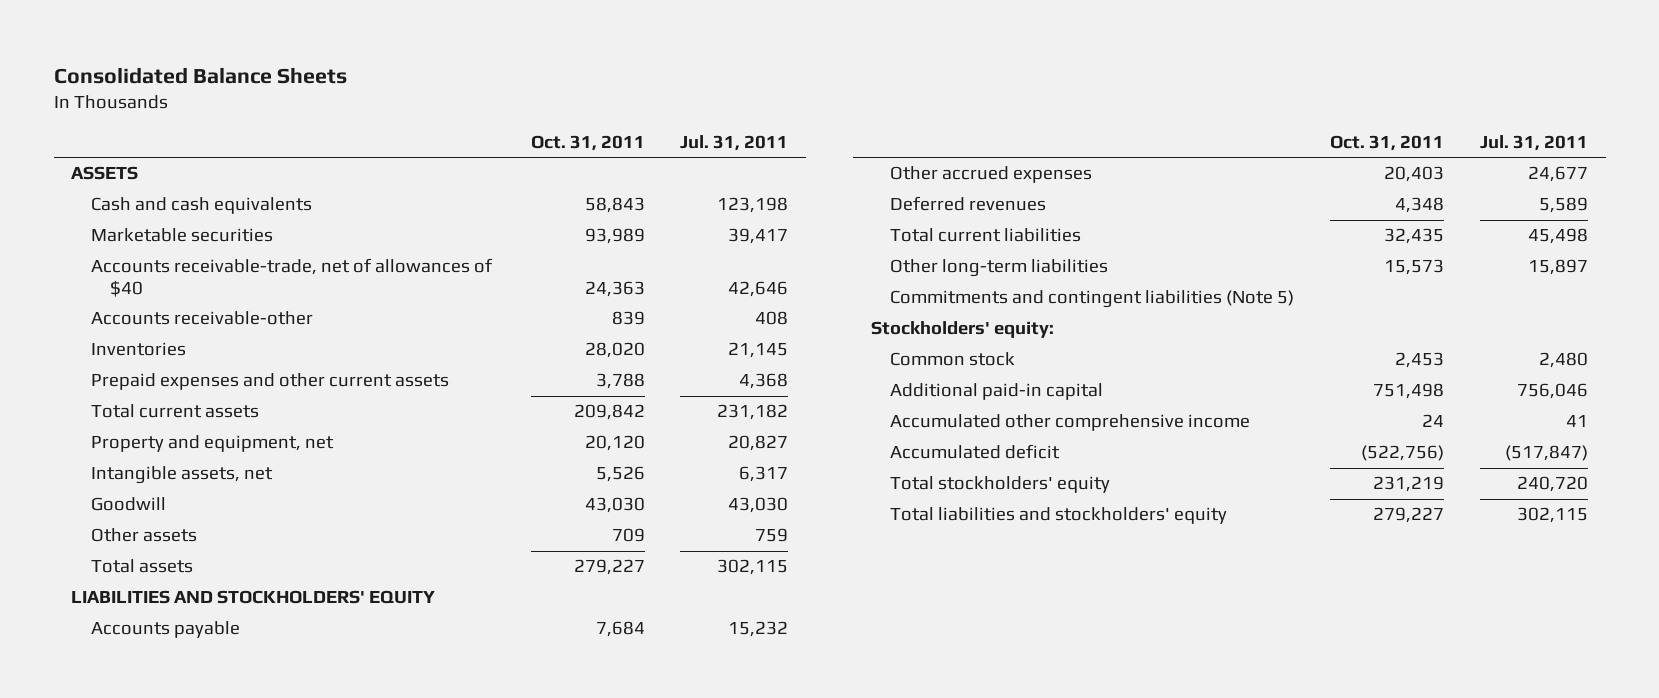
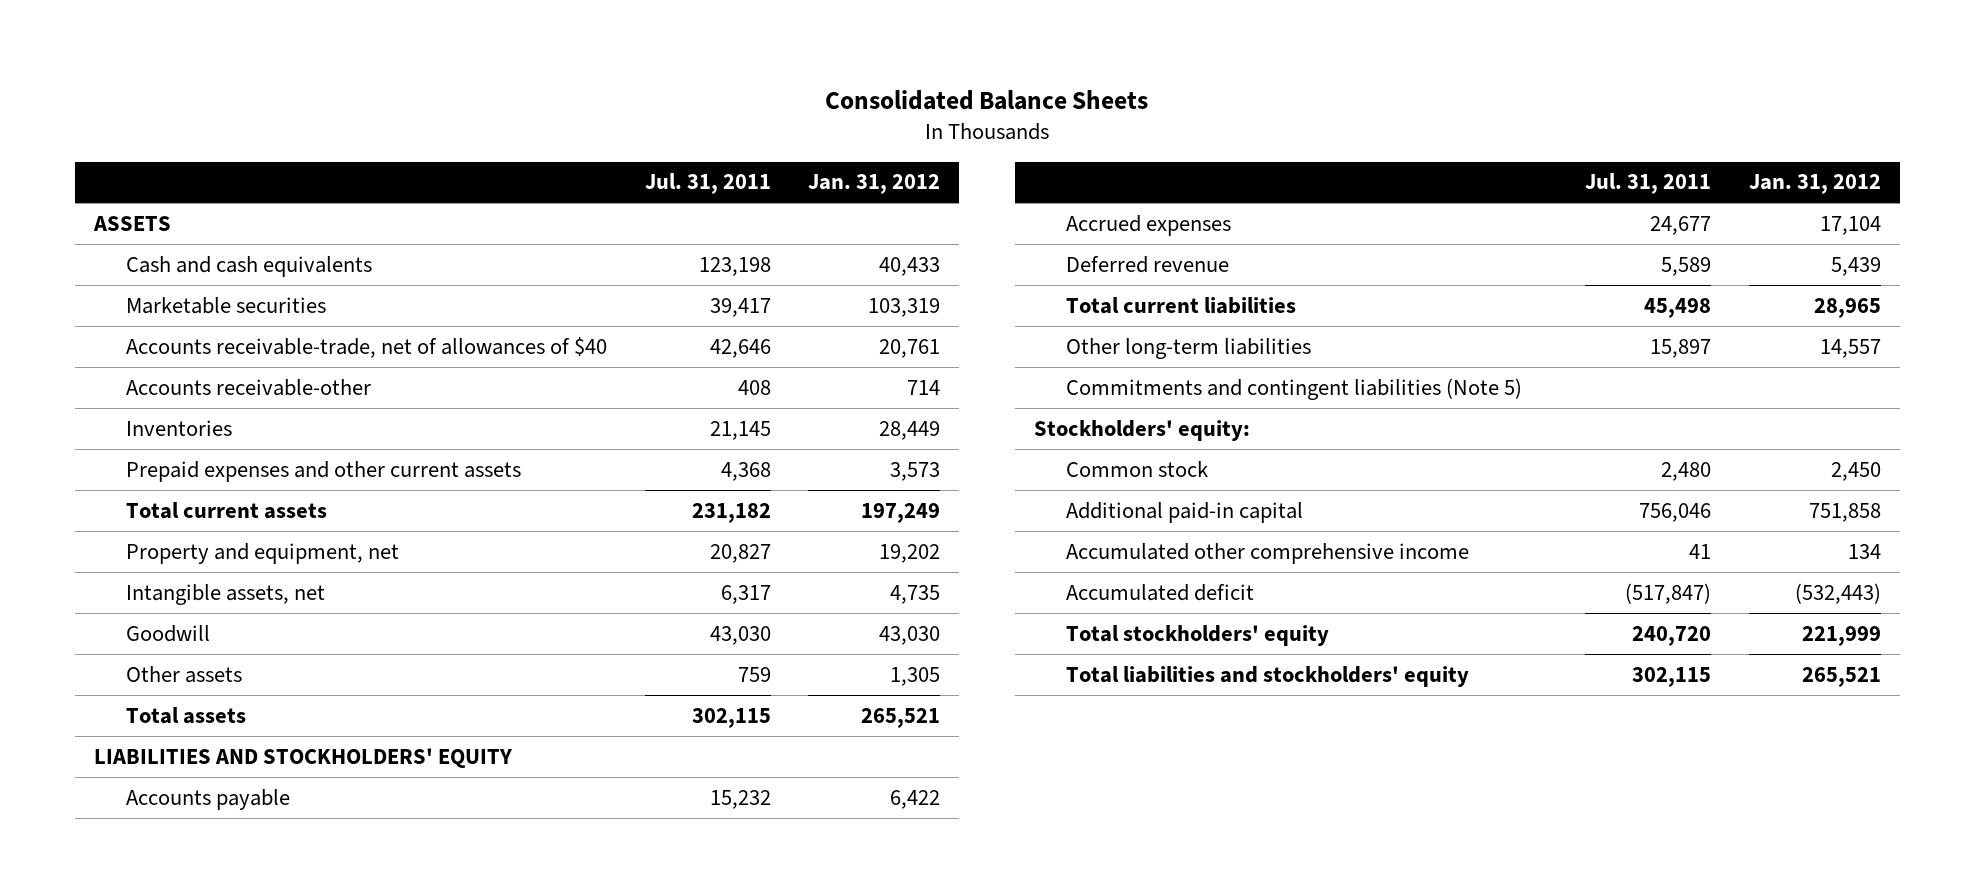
- | Oct. 31, 2011 | Jul. 31, 2011
+ | Jul. 31, 2011 | Jan. 31, 2012
- Other accrued expenses | 20,403 | 24,677
- Deferred revenues | 4,348 | 5,589
+ Accrued expenses | 24,677 | 17,104
+ Deferred revenue | 5,589 | 5,439

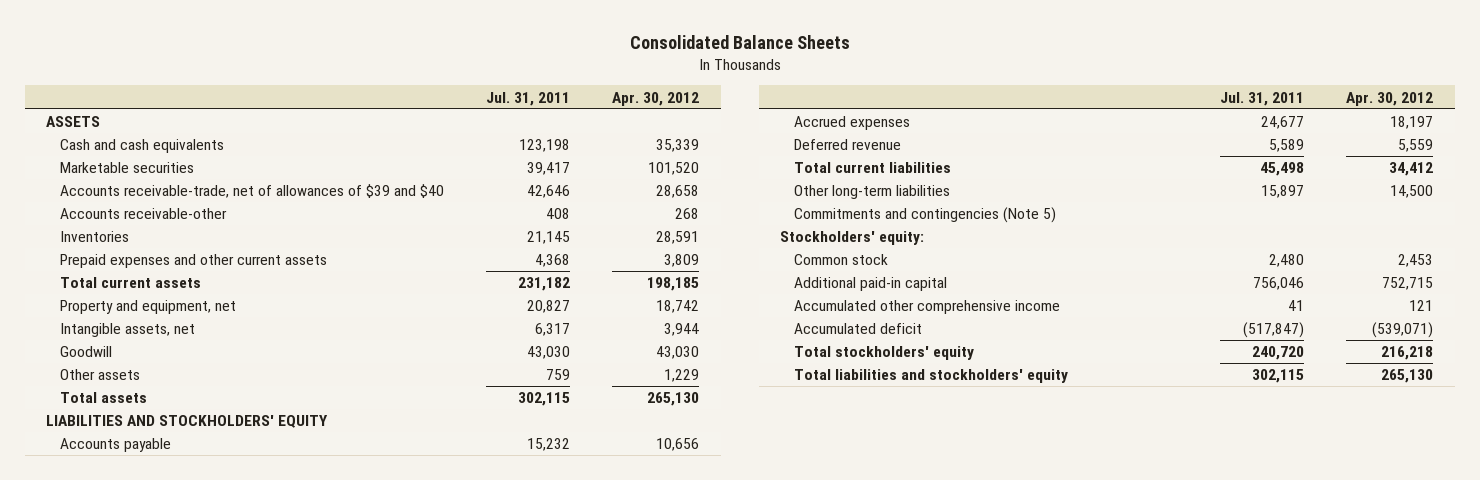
- | Jul. 31, 2011 | Jan. 31, 2012
+ | Jul. 31, 2011 | Apr. 30, 2012
- Accounts receivable-trade, net of allowances of $40 | 42,646 | 20,761
+ Accounts receivable-trade, net of allowances of $39 and $40 | 42,646 | 28,658
- Commitments and contingent liabilities (Note 5)
+ Commitments and contingencies (Note 5)

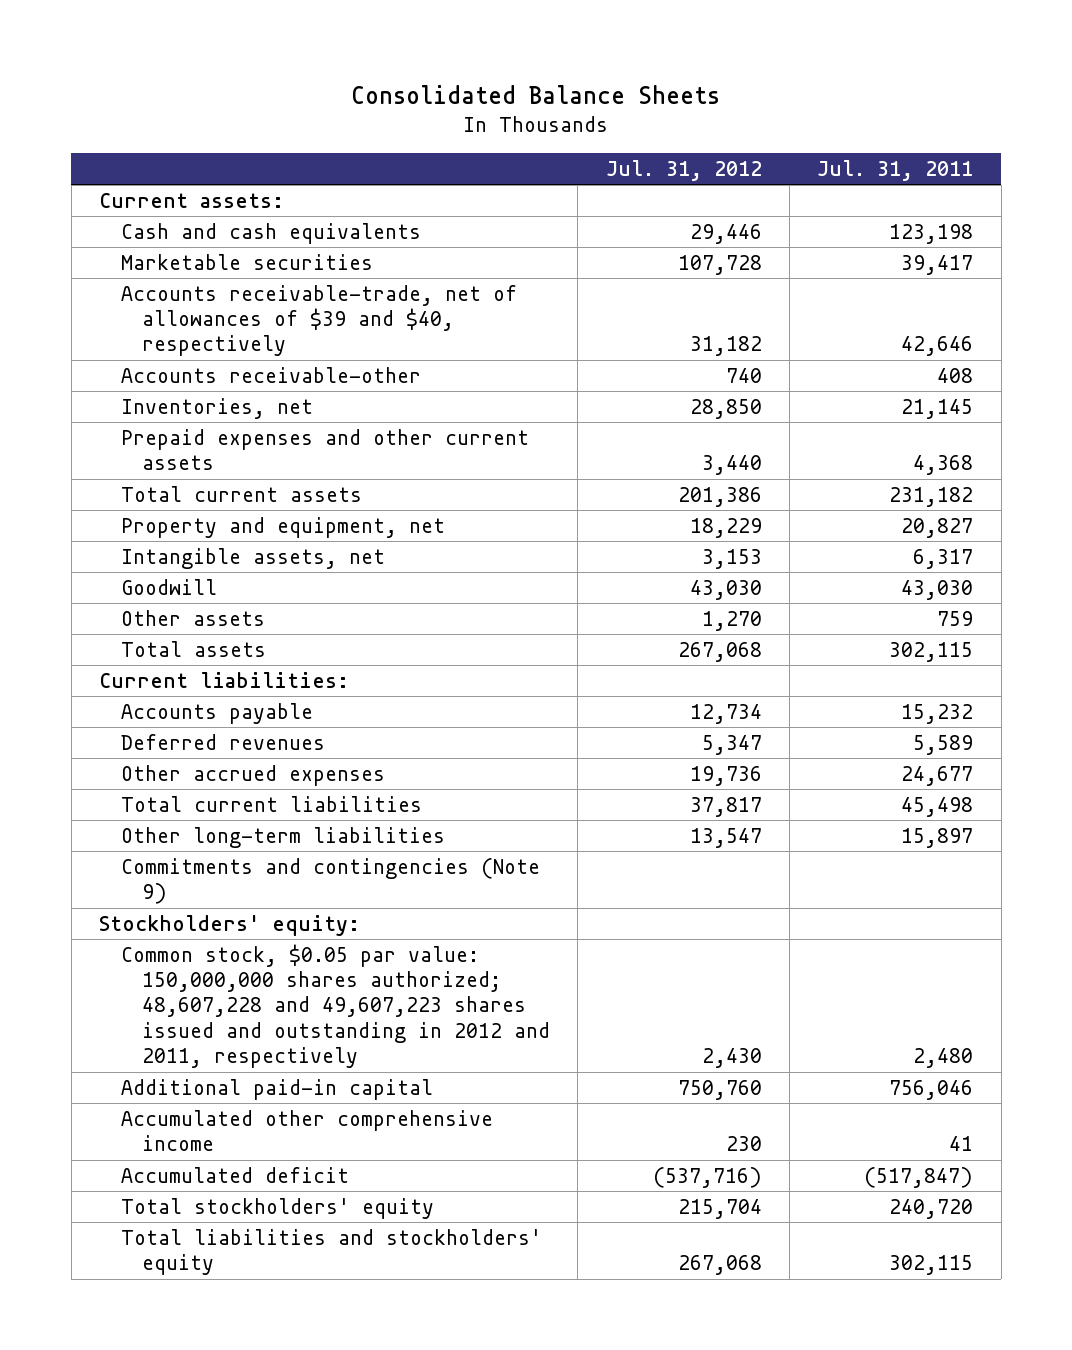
- | Jul. 31, 2011 | Apr. 30, 2012
+ | Jul. 31, 2012 | Jul. 31, 2011
- ASSETS
+ Current assets:
- Accounts receivable-trade, net of allowances of $39 and $40 | 42,646 | 28,658
+ Accounts receivable-trade, net of allowances of $39 and $40, respectively | 31,182 | 42,646
- Inventories | 21,145 | 28,591
+ Inventories, net | 28,850 | 21,145
- LIABILITIES AND STOCKHOLDERS' EQUITY
+ Current liabilities:
- Accrued expenses | 24,677 | 18,197
- Deferred revenue | 5,589 | 5,559
+ Deferred revenues | 5,347 | 5,589
+ Other accrued expenses | 19,736 | 24,677
- Commitments and contingencies (Note 5)
+ Commitments and contingencies (Note 9)
- Common stock | 2,480 | 2,453
+ Common stock, $0.05 par value: 150,000,000 shares authorized; 48,607,228 and 49,607,223 shares issued and outstanding in 2012 and 2011, respectively | 2,430 | 2,480

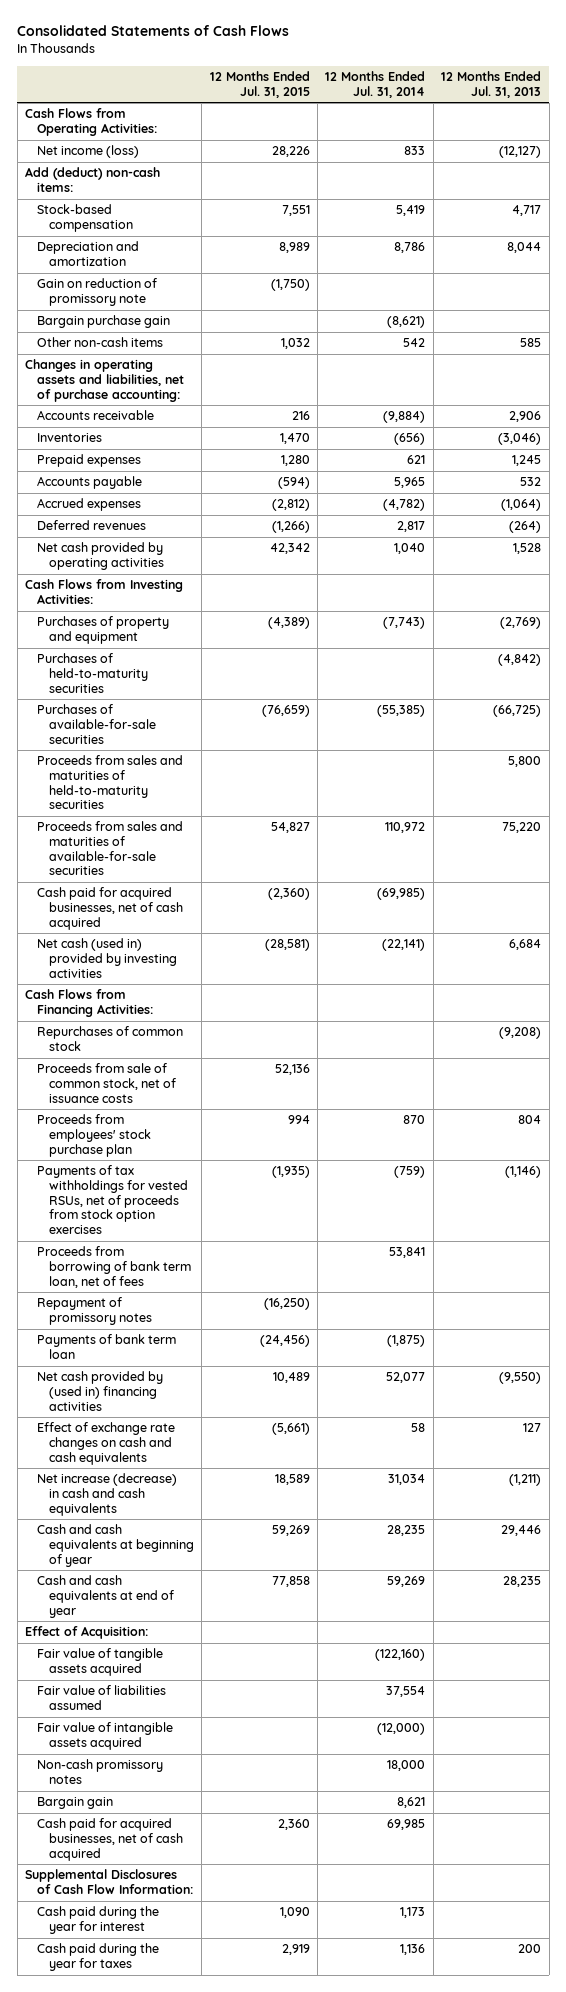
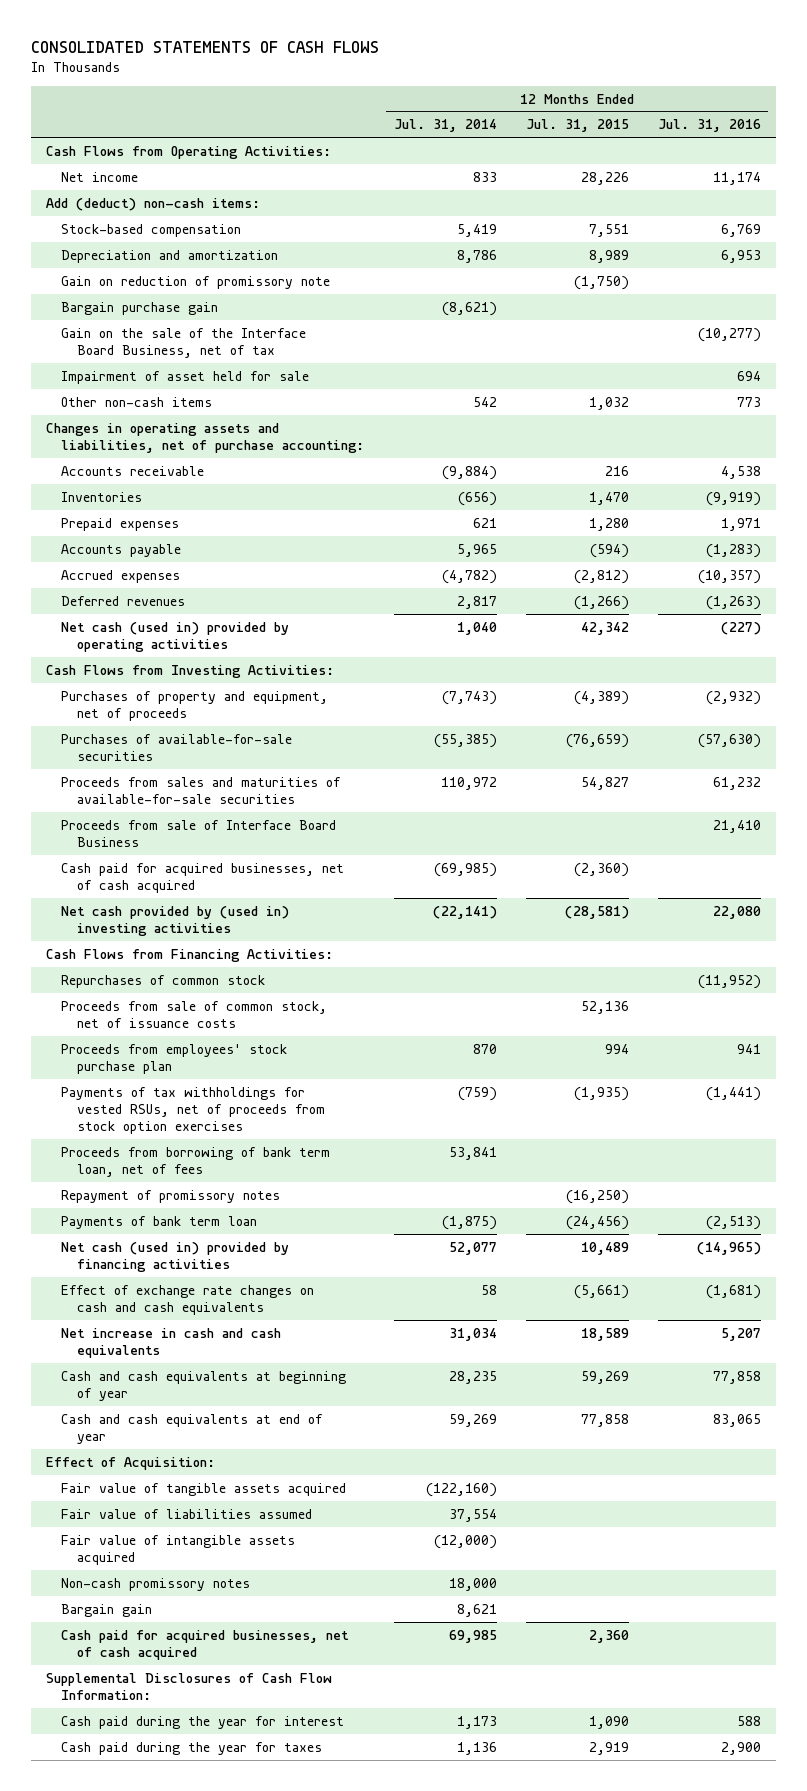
- Consolidated Statements of Cash Flows
+ CONSOLIDATED STATEMENTS OF CASH FLOWS
- | 12 Months Ended Jul. 31, 2015 | 12 Months Ended Jul. 31, 2014 | 12 Months Ended Jul. 31, 2013
+ | 12 Months Ended Jul. 31, 2014 | 12 Months Ended Jul. 31, 2015 | 12 Months Ended Jul. 31, 2016
- Net income (loss) | 28,226 | 833 | (12,127)
+ Net income | 833 | 28,226 | 11,174
+ Gain on the sale of the Interface Board Business, net of tax | | | (10,277)
+ Impairment of asset held for sale | | | 694
- Net cash provided by operating activities | 42,342 | 1,040 | 1,528
+ Net cash (used in) provided by operating activities | 1,040 | 42,342 | (227)
- Purchases of property and equipment | (4,389) | (7,743) | (2,769)
- Purchases of held-to-maturity securities | | | (4,842)
+ Purchases of property and equipment, net of proceeds | (7,743) | (4,389) | (2,932)
- Proceeds from sales and maturities of held-to-maturity securities | | | 5,800
+ Proceeds from sale of Interface Board Business | | | 21,410
- Net cash (used in) provided by investing activities | (28,581) | (22,141) | 6,684
+ Net cash provided by (used in) investing activities | (22,141) | (28,581) | 22,080
- Net cash provided by (used in) financing activities | 10,489 | 52,077 | (9,550)
+ Net cash (used in) provided by financing activities | 52,077 | 10,489 | (14,965)
- Net increase (decrease) in cash and cash equivalents | 18,589 | 31,034 | (1,211)
+ Net increase in cash and cash equivalents | 31,034 | 18,589 | 5,207

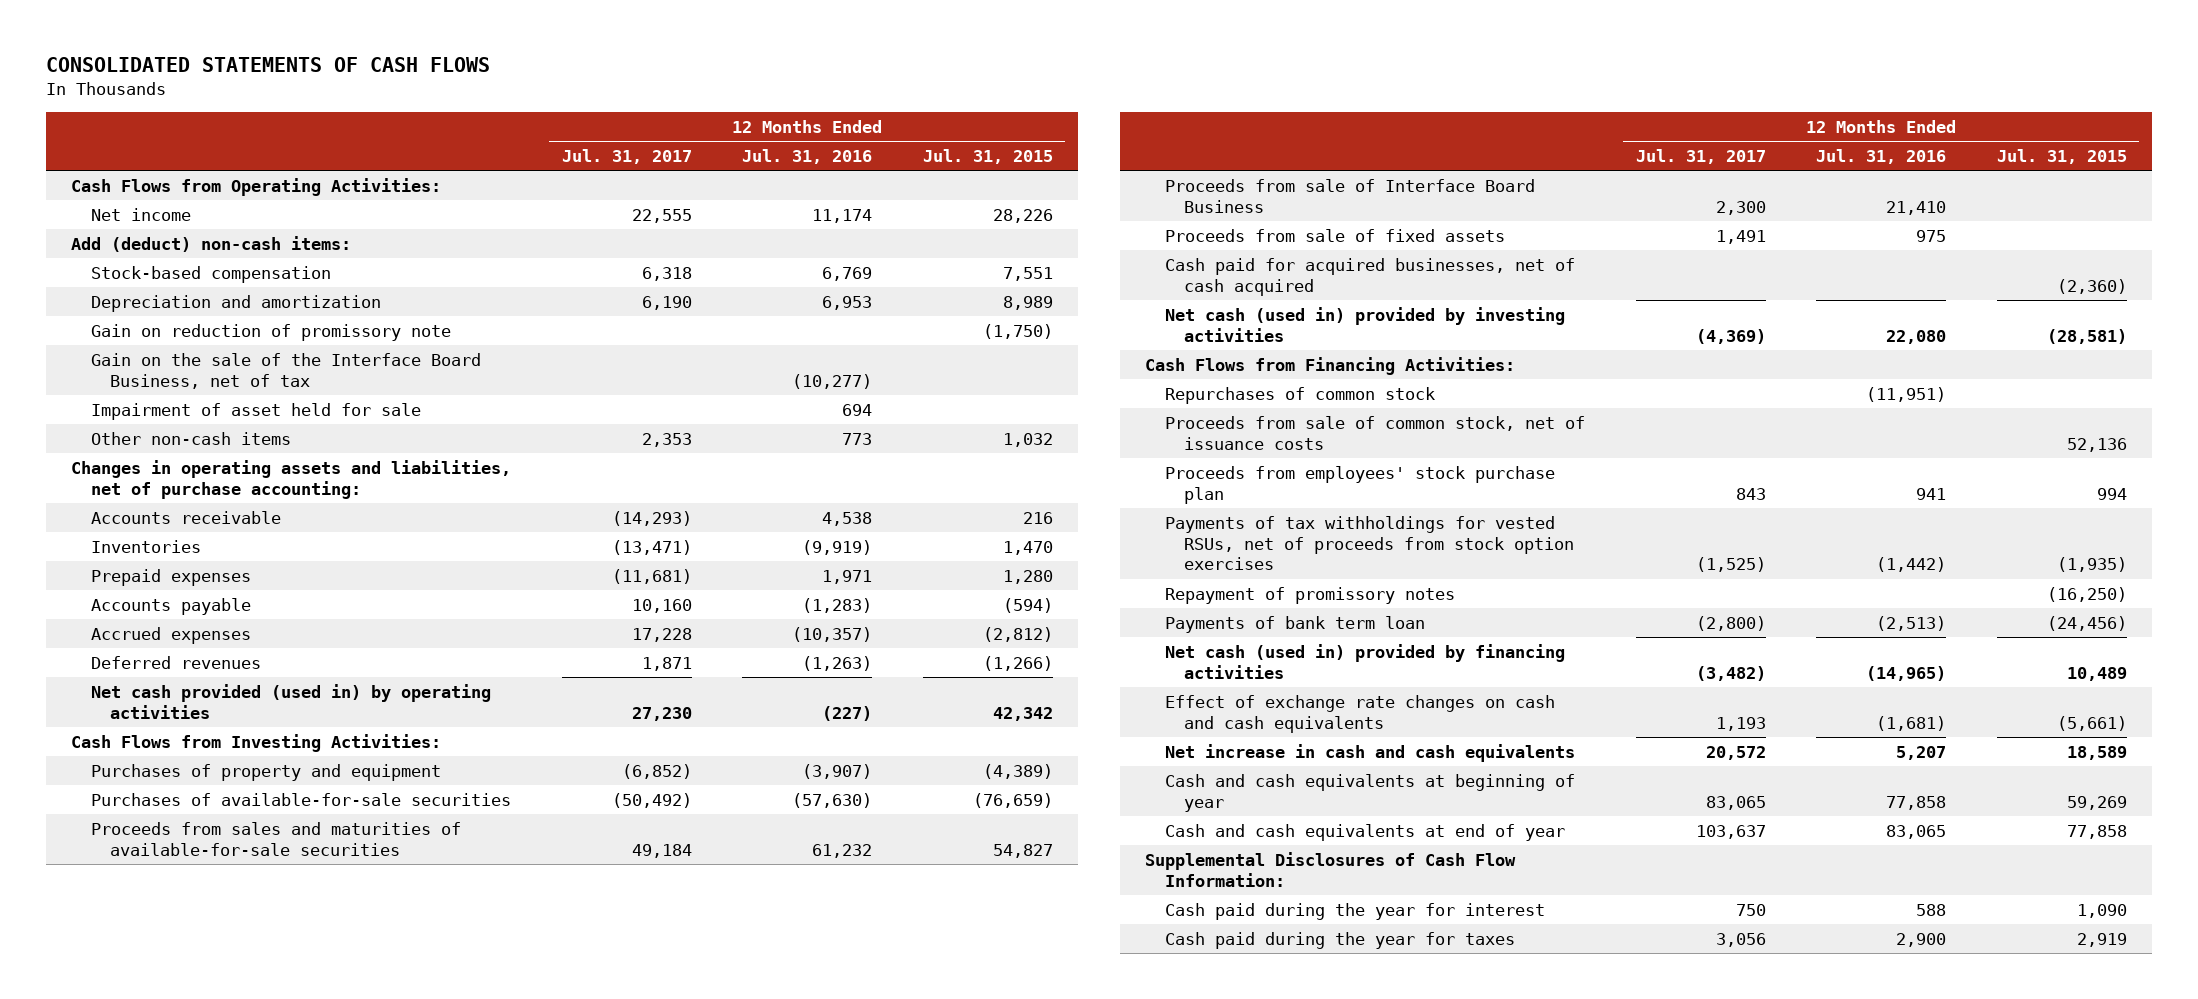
- | 12 Months Ended Jul. 31, 2014 | 12 Months Ended Jul. 31, 2015 | 12 Months Ended Jul. 31, 2016
+ | 12 Months Ended Jul. 31, 2017 | 12 Months Ended Jul. 31, 2016 | 12 Months Ended Jul. 31, 2015
- Bargain purchase gain | (8,621) | |
- Net cash (used in) provided by operating activities | 1,040 | 42,342 | (227)
+ Net cash provided (used in) by operating activities | 27,230 | (227) | 42,342
- Purchases of property and equipment, net of proceeds | (7,743) | (4,389) | (2,932)
+ Purchases of property and equipment | (6,852) | (3,907) | (4,389)
+ Proceeds from sale of fixed assets | 1,491 | 975 |
- Net cash provided by (used in) investing activities | (22,141) | (28,581) | 22,080
+ Net cash (used in) provided by investing activities | (4,369) | 22,080 | (28,581)
- Repurchases of common stock | | | (11,952)
+ Repurchases of common stock | | (11,951) |
- Payments of tax withholdings for vested RSUs, net of proceeds from stock option exercises | (759) | (1,935) | (1,441)
- Proceeds from borrowing of bank term loan, net of fees | 53,841 | |
+ Payments of tax withholdings for vested RSUs, net of proceeds from stock option exercises | (1,525) | (1,442) | (1,935)
- Effect of Acquisition:
- Fair value of tangible assets acquired | (122,160) | |
- Fair value of liabilities assumed | 37,554 | |
- Fair value of intangible assets acquired | (12,000) | |
- Non-cash promissory notes | 18,000 | |
- Bargain gain | 8,621 | |
- Cash paid for acquired businesses, net of cash acquired | 69,985 | 2,360 |

